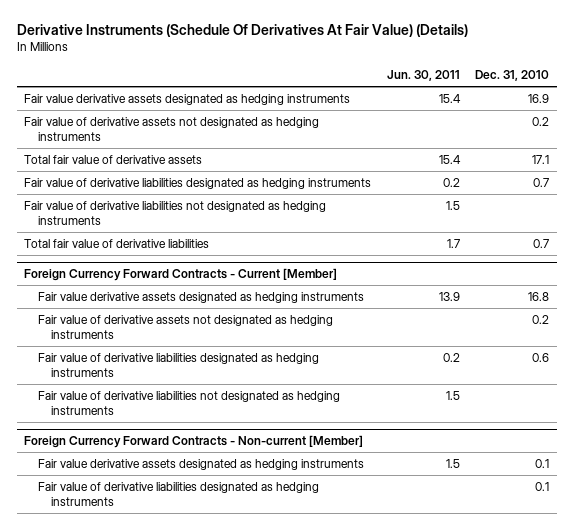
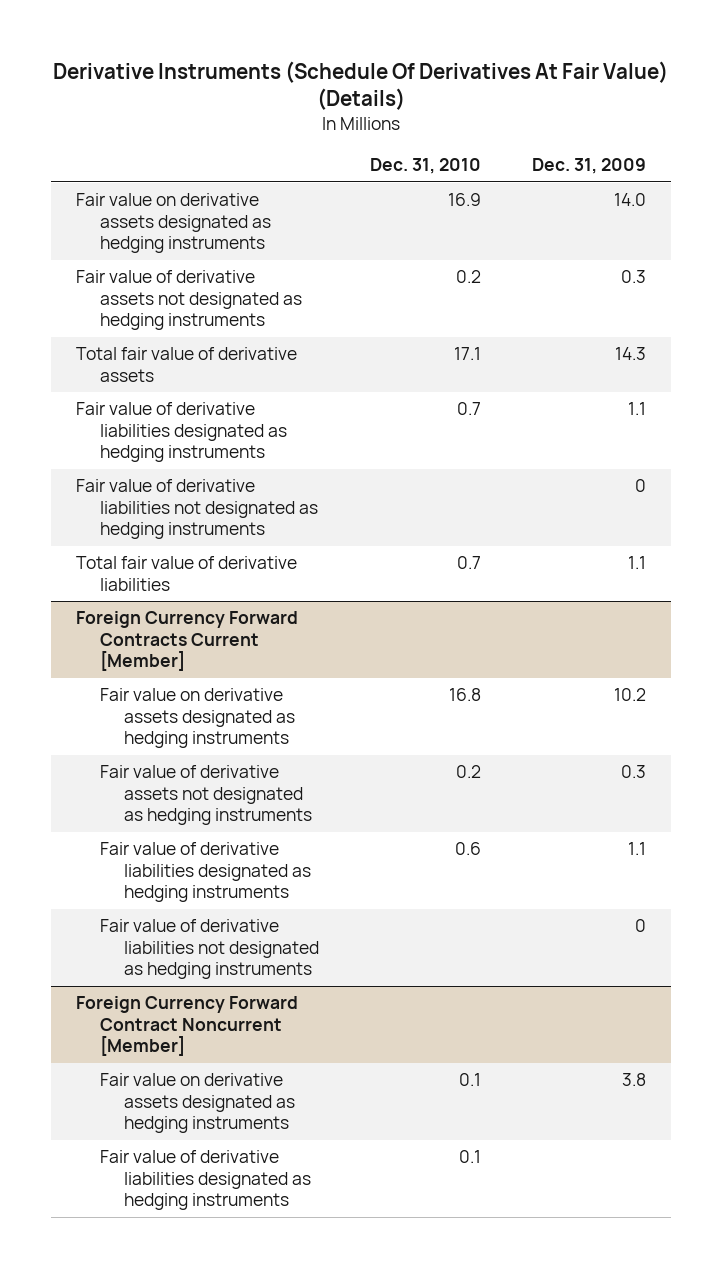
- | Jun. 30, 2011 | Dec. 31, 2010
+ | Dec. 31, 2010 | Dec. 31, 2009
- Fair value derivative assets designated as hedging instruments | 15.4 | 16.9
+ Fair value on derivative assets designated as hedging instruments | 16.9 | 14.0
- Foreign Currency Forward Contracts - Current [Member]
- Fair value derivative assets designated as hedging instruments | 13.9 | 16.8
+ Foreign Currency Forward Contracts Current [Member]
+ Fair value on derivative assets designated as hedging instruments | 16.8 | 10.2
- Foreign Currency Forward Contracts - Non-current [Member]
- Fair value derivative assets designated as hedging instruments | 1.5 | 0.1
+ Foreign Currency Forward Contract Noncurrent [Member]
+ Fair value on derivative assets designated as hedging instruments | 0.1 | 3.8

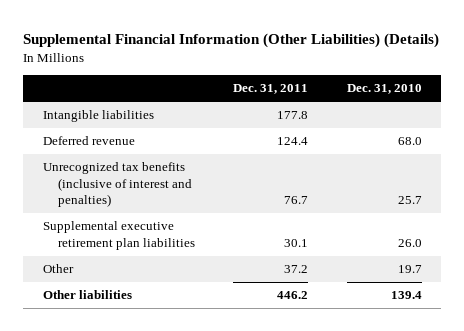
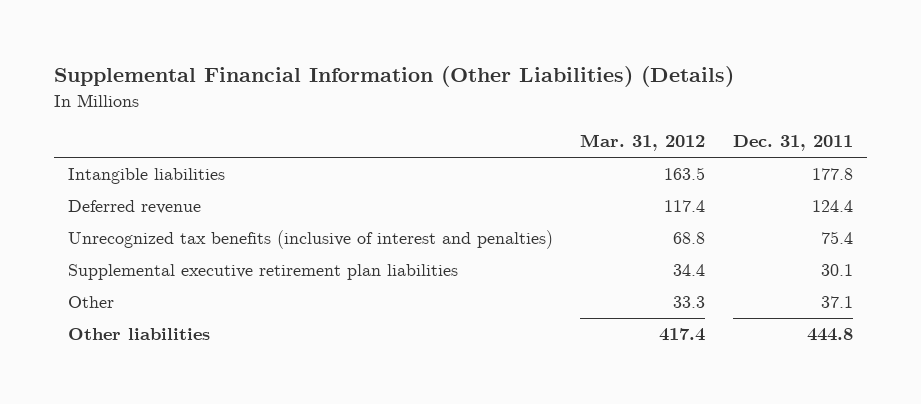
- | Dec. 31, 2011 | Dec. 31, 2010
+ | Mar. 31, 2012 | Dec. 31, 2011
- Unrecognized tax benefits (inclusive of interest and penalties) | 76.7 | 25.7
+ Unrecognized tax benefits (inclusive of interest and penalties) | 68.8 | 75.4
- Other | 37.2 | 19.7
- Other liabilities | 446.2 | 139.4
+ Other | 33.3 | 37.1
+ Other liabilities | 417.4 | 444.8

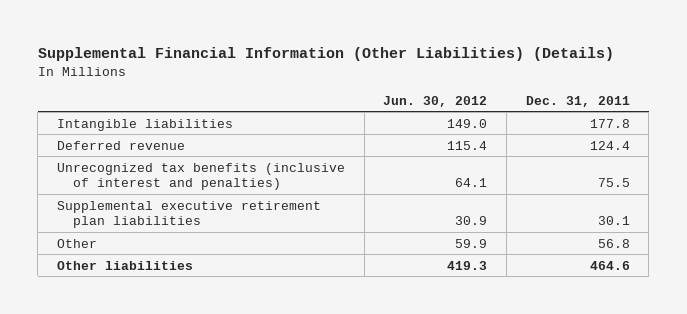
- | Mar. 31, 2012 | Dec. 31, 2011
+ | Jun. 30, 2012 | Dec. 31, 2011
- Unrecognized tax benefits (inclusive of interest and penalties) | 68.8 | 75.4
+ Unrecognized tax benefits (inclusive of interest and penalties) | 64.1 | 75.5
- Other | 33.3 | 37.1
- Other liabilities | 417.4 | 444.8
+ Other | 59.9 | 56.8
+ Other liabilities | 419.3 | 464.6

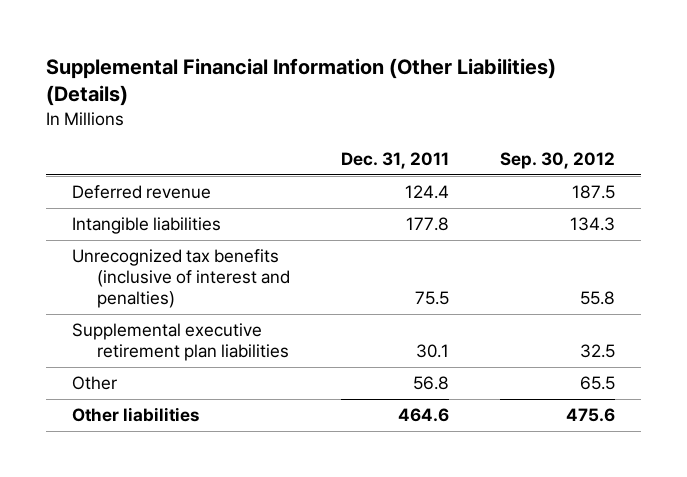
- | Jun. 30, 2012 | Dec. 31, 2011
+ | Dec. 31, 2011 | Sep. 30, 2012
moved down: Intangible liabilities | 177.8 | 134.3

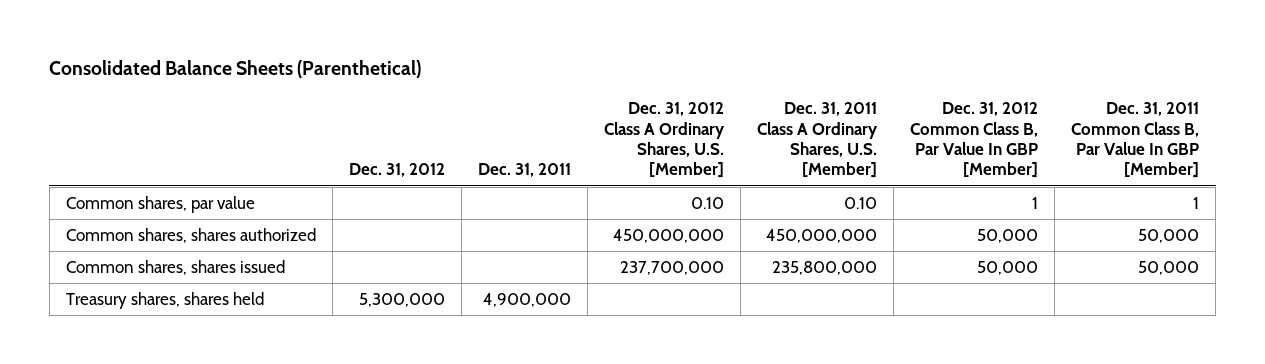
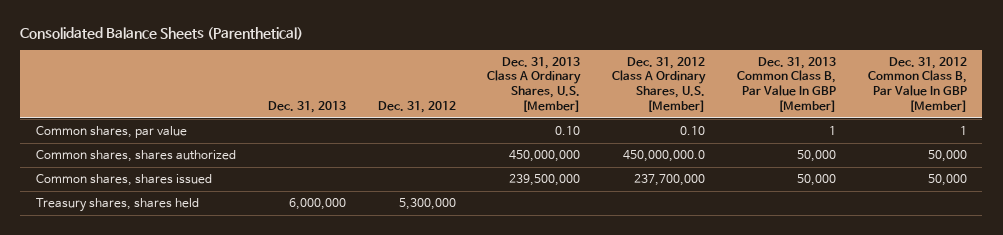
- | Dec. 31, 2012 | Dec. 31, 2011 | Dec. 31, 2012 Class A Ordinary Shares, U.S. [Member] | Dec. 31, 2011 Class A Ordinary Shares, U.S. [Member] | Dec. 31, 2012 Common Class B, Par Value In GBP [Member] | Dec. 31, 2011 Common Class B, Par Value In GBP [Member]
+ | Dec. 31, 2013 | Dec. 31, 2012 | Dec. 31, 2013 Class A Ordinary Shares, U.S. [Member] | Dec. 31, 2012 Class A Ordinary Shares, U.S. [Member] | Dec. 31, 2013 Common Class B, Par Value In GBP [Member] | Dec. 31, 2012 Common Class B, Par Value In GBP [Member]
- Common shares, shares authorized | | | 450,000,000 | 450,000,000 | 50,000 | 50,000
+ Common shares, shares authorized | | | 450,000,000 | 450,000,000.0 | 50,000 | 50,000

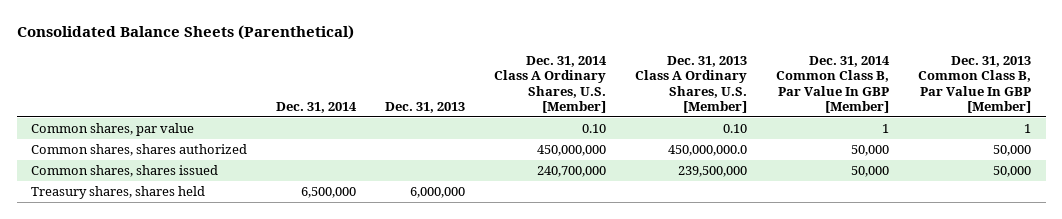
- | Dec. 31, 2013 | Dec. 31, 2012 | Dec. 31, 2013 Class A Ordinary Shares, U.S. [Member] | Dec. 31, 2012 Class A Ordinary Shares, U.S. [Member] | Dec. 31, 2013 Common Class B, Par Value In GBP [Member] | Dec. 31, 2012 Common Class B, Par Value In GBP [Member]
+ | Dec. 31, 2014 | Dec. 31, 2013 | Dec. 31, 2014 Class A Ordinary Shares, U.S. [Member] | Dec. 31, 2013 Class A Ordinary Shares, U.S. [Member] | Dec. 31, 2014 Common Class B, Par Value In GBP [Member] | Dec. 31, 2013 Common Class B, Par Value In GBP [Member]
- Common shares, shares authorized | | | 450,000,000 | 450,000,000.0 | 50,000 | 50,000
+ Common shares, shares authorized | | | 450,000,000 | 450,000,000.0 | 50,000 | 50,000

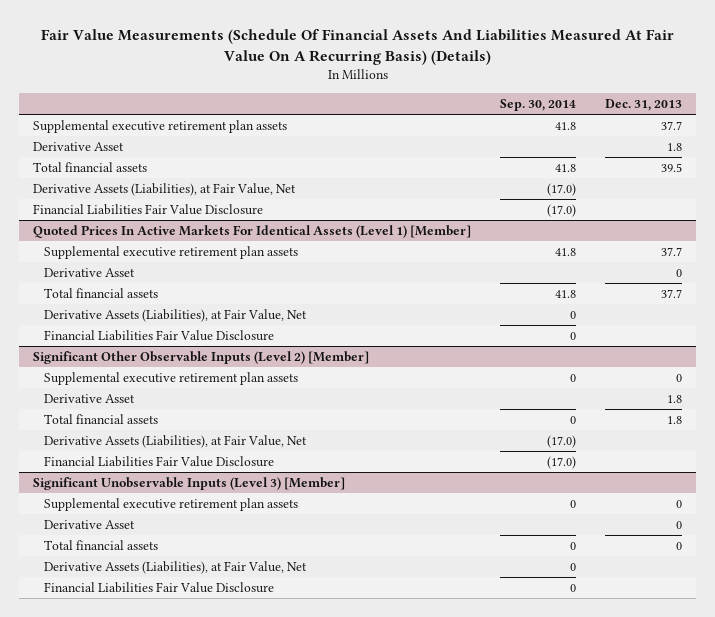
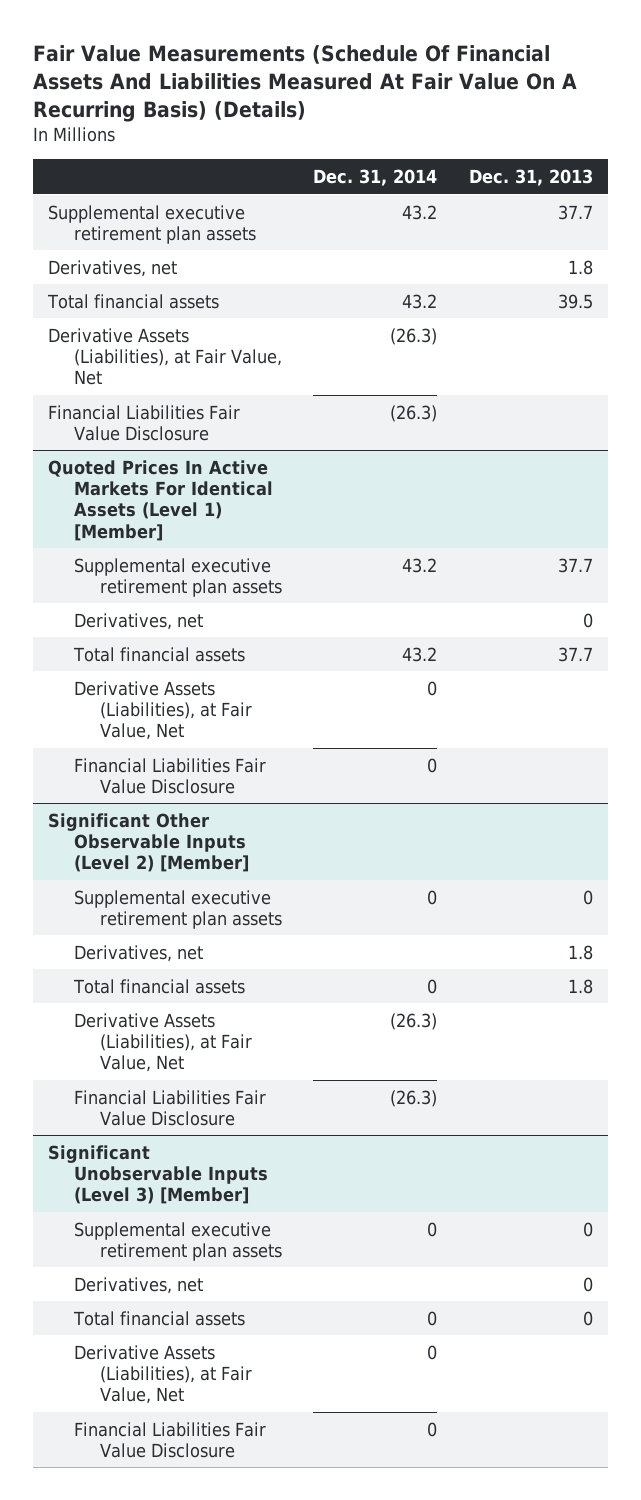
- | Sep. 30, 2014 | Dec. 31, 2013
+ | Dec. 31, 2014 | Dec. 31, 2013
- Derivative Asset | | 1.8
+ Derivatives, net | | 1.8
@ Quoted Prices In Active Markets For Identical Assets (Level 1) [Member]
- Derivative Asset | | 0
+ Derivatives, net | | 0
@ Significant Other Observable Inputs (Level 2) [Member]
- Derivative Asset | | 1.8
+ Derivatives, net | | 1.8
@ Significant Unobservable Inputs (Level 3) [Member]
- Derivative Asset | | 0
+ Derivatives, net | | 0

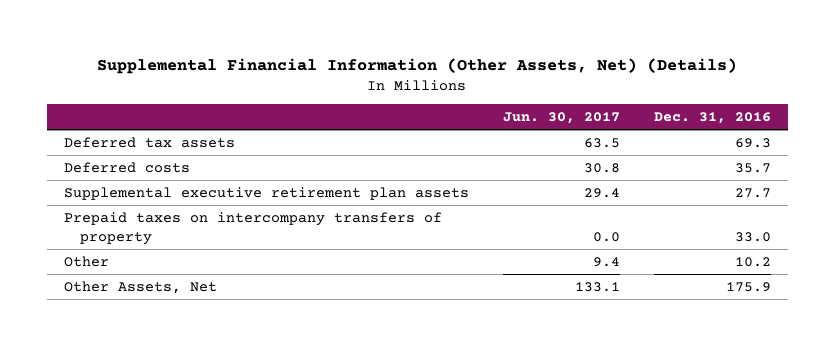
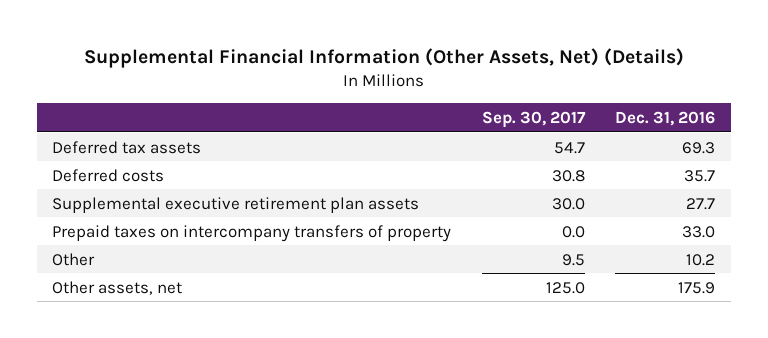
- | Jun. 30, 2017 | Dec. 31, 2016
+ | Sep. 30, 2017 | Dec. 31, 2016
- Other Assets, Net | 133.1 | 175.9
+ Other assets, net | 125.0 | 175.9

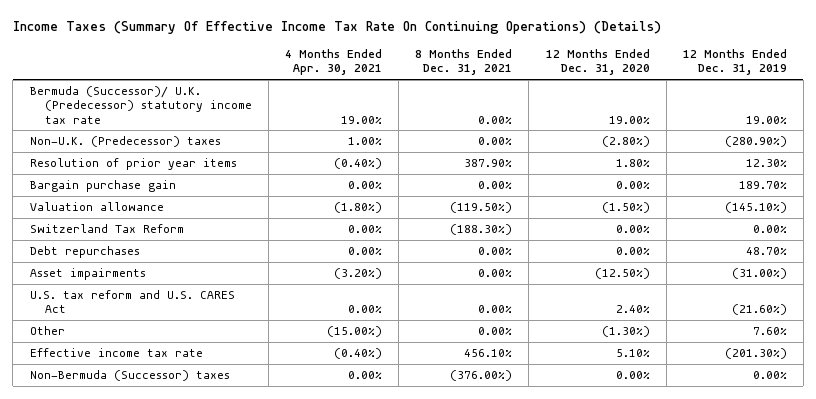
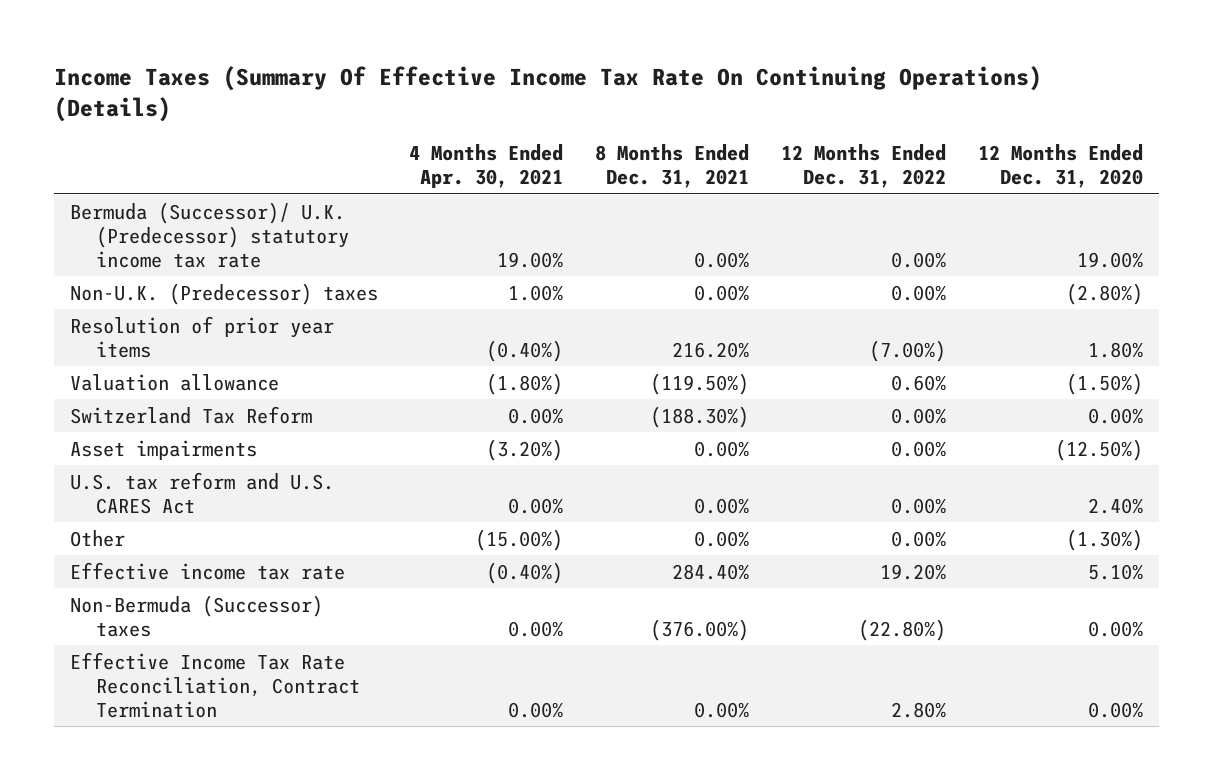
- | 4 Months Ended Apr. 30, 2021 | 8 Months Ended Dec. 31, 2021 | 12 Months Ended Dec. 31, 2020 | 12 Months Ended Dec. 31, 2019
+ | 4 Months Ended Apr. 30, 2021 | 8 Months Ended Dec. 31, 2021 | 12 Months Ended Dec. 31, 2022 | 12 Months Ended Dec. 31, 2020
- Resolution of prior year items | (0.40%) | 387.90% | 1.80% | 12.30%
- Bargain purchase gain | 0.00% | 0.00% | 0.00% | 189.70%
+ Resolution of prior year items | (0.40%) | 216.20% | (7.00%) | 1.80%
- Debt repurchases | 0.00% | 0.00% | 0.00% | 48.70%
- Effective income tax rate | (0.40%) | 456.10% | 5.10% | (201.30%)
+ Effective income tax rate | (0.40%) | 284.40% | 19.20% | 5.10%
+ Effective Income Tax Rate Reconciliation, Contract Termination | 0.00% | 0.00% | 2.80% | 0.00%

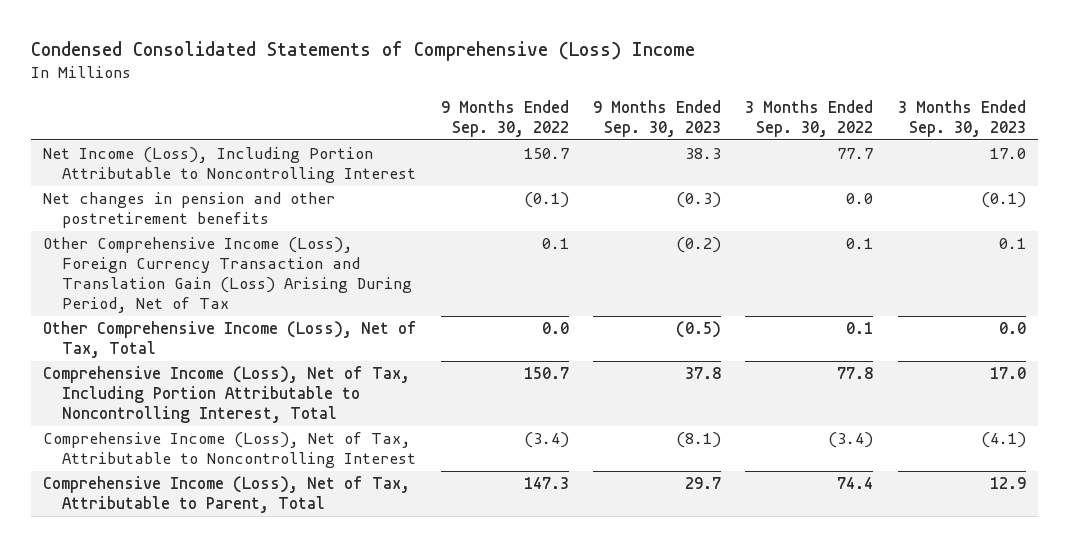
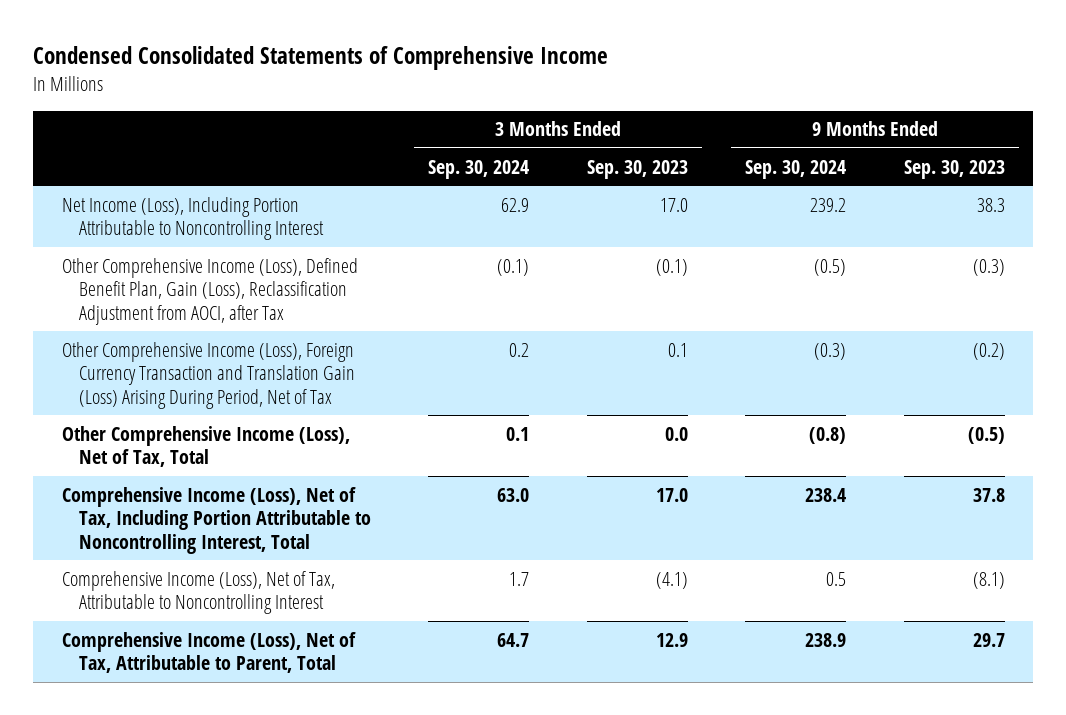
- Condensed Consolidated Statements of Comprehensive (Loss) Income
+ Condensed Consolidated Statements of Comprehensive Income
- | 9 Months Ended Sep. 30, 2022 | 9 Months Ended Sep. 30, 2023 | 3 Months Ended Sep. 30, 2022 | 3 Months Ended Sep. 30, 2023
+ | 3 Months Ended Sep. 30, 2024 | 3 Months Ended Sep. 30, 2023 | 9 Months Ended Sep. 30, 2024 | 9 Months Ended Sep. 30, 2023
- Net changes in pension and other postretirement benefits | (0.1) | (0.3) | 0.0 | (0.1)
+ Other Comprehensive Income (Loss), Defined Benefit Plan, Gain (Loss), Reclassification Adjustment from AOCI, after Tax | (0.1) | (0.1) | (0.5) | (0.3)

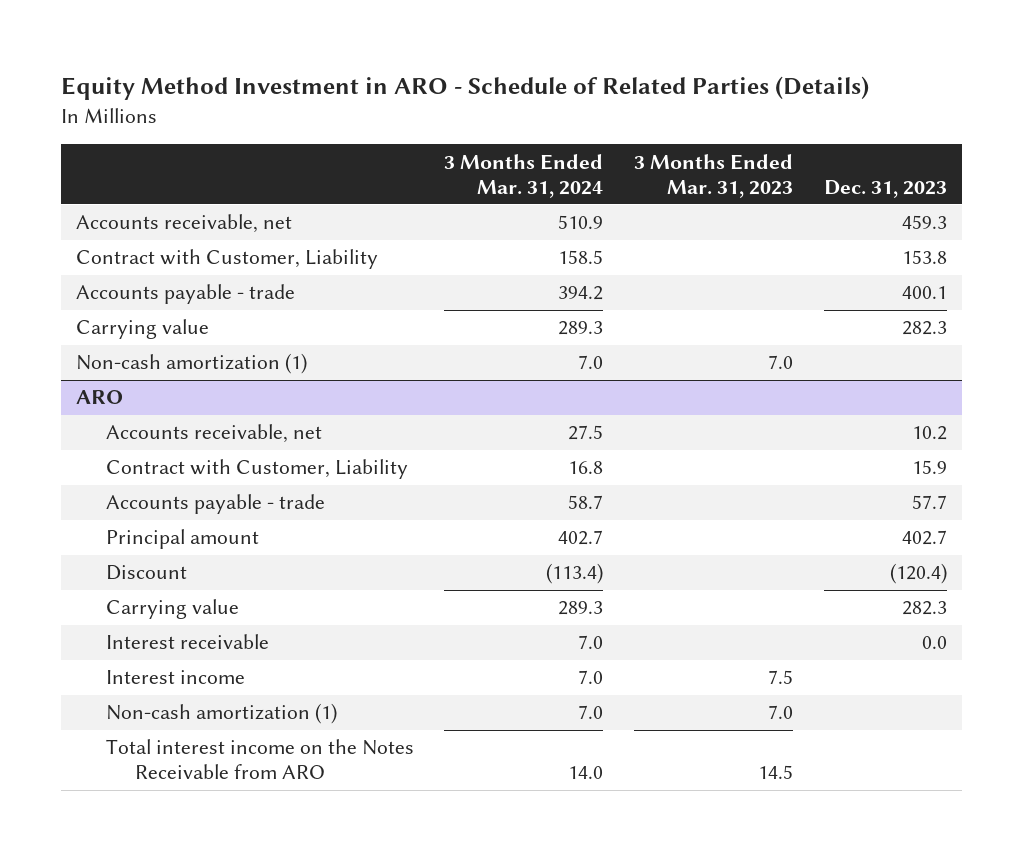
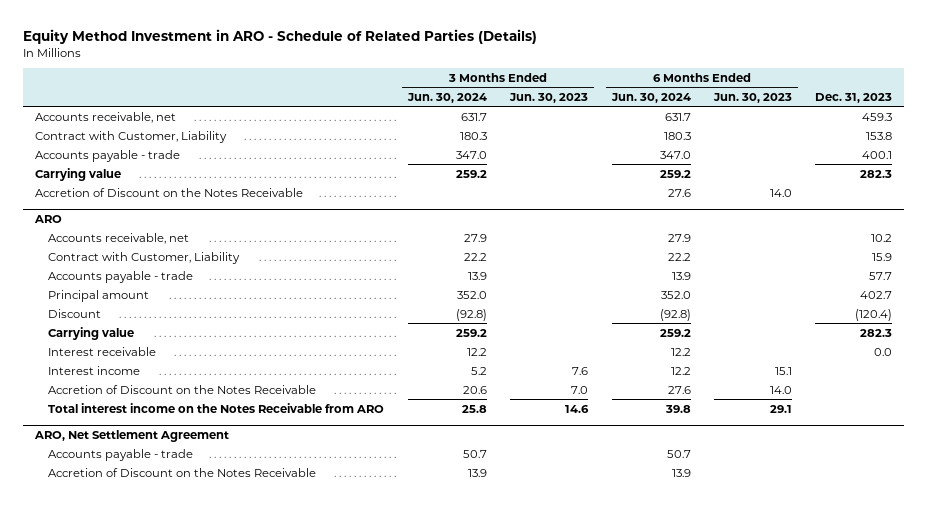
- | 3 Months Ended Mar. 31, 2024 | 3 Months Ended Mar. 31, 2023 | Dec. 31, 2023
+ | 3 Months Ended Jun. 30, 2024 | 3 Months Ended Jun. 30, 2023 | 6 Months Ended Jun. 30, 2024 | 6 Months Ended Jun. 30, 2023 | Dec. 31, 2023
- Non-cash amortization (1) | 7.0 | 7.0 |
+ Accretion of Discount on the Notes Receivable | | | 27.6 | 14.0 |
@ ARO
- Non-cash amortization (1) | 7.0 | 7.0 |
+ Accretion of Discount on the Notes Receivable | 20.6 | 7.0 | 27.6 | 14.0 |
+ ARO, Net Settlement Agreement
+ Accounts payable - trade | 50.7 | | 50.7 | |
+ Accretion of Discount on the Notes Receivable | 13.9 | | 13.9 | |

